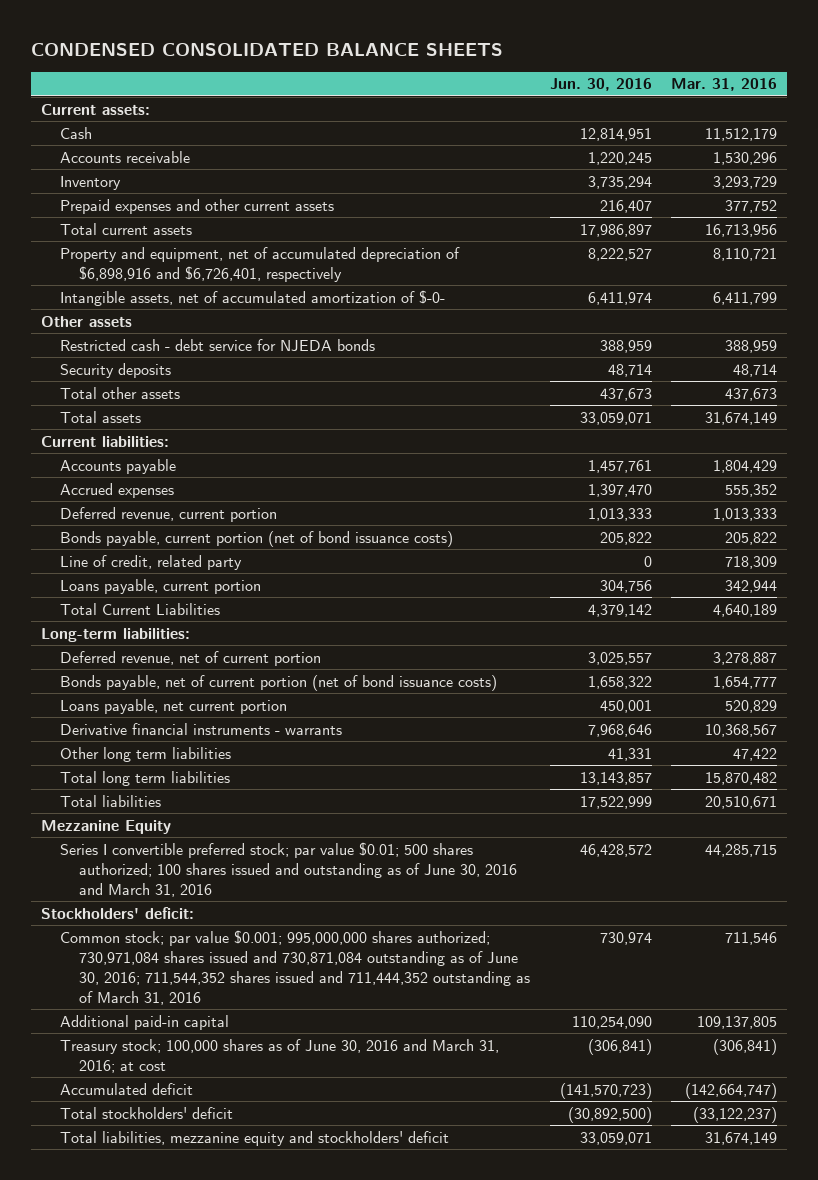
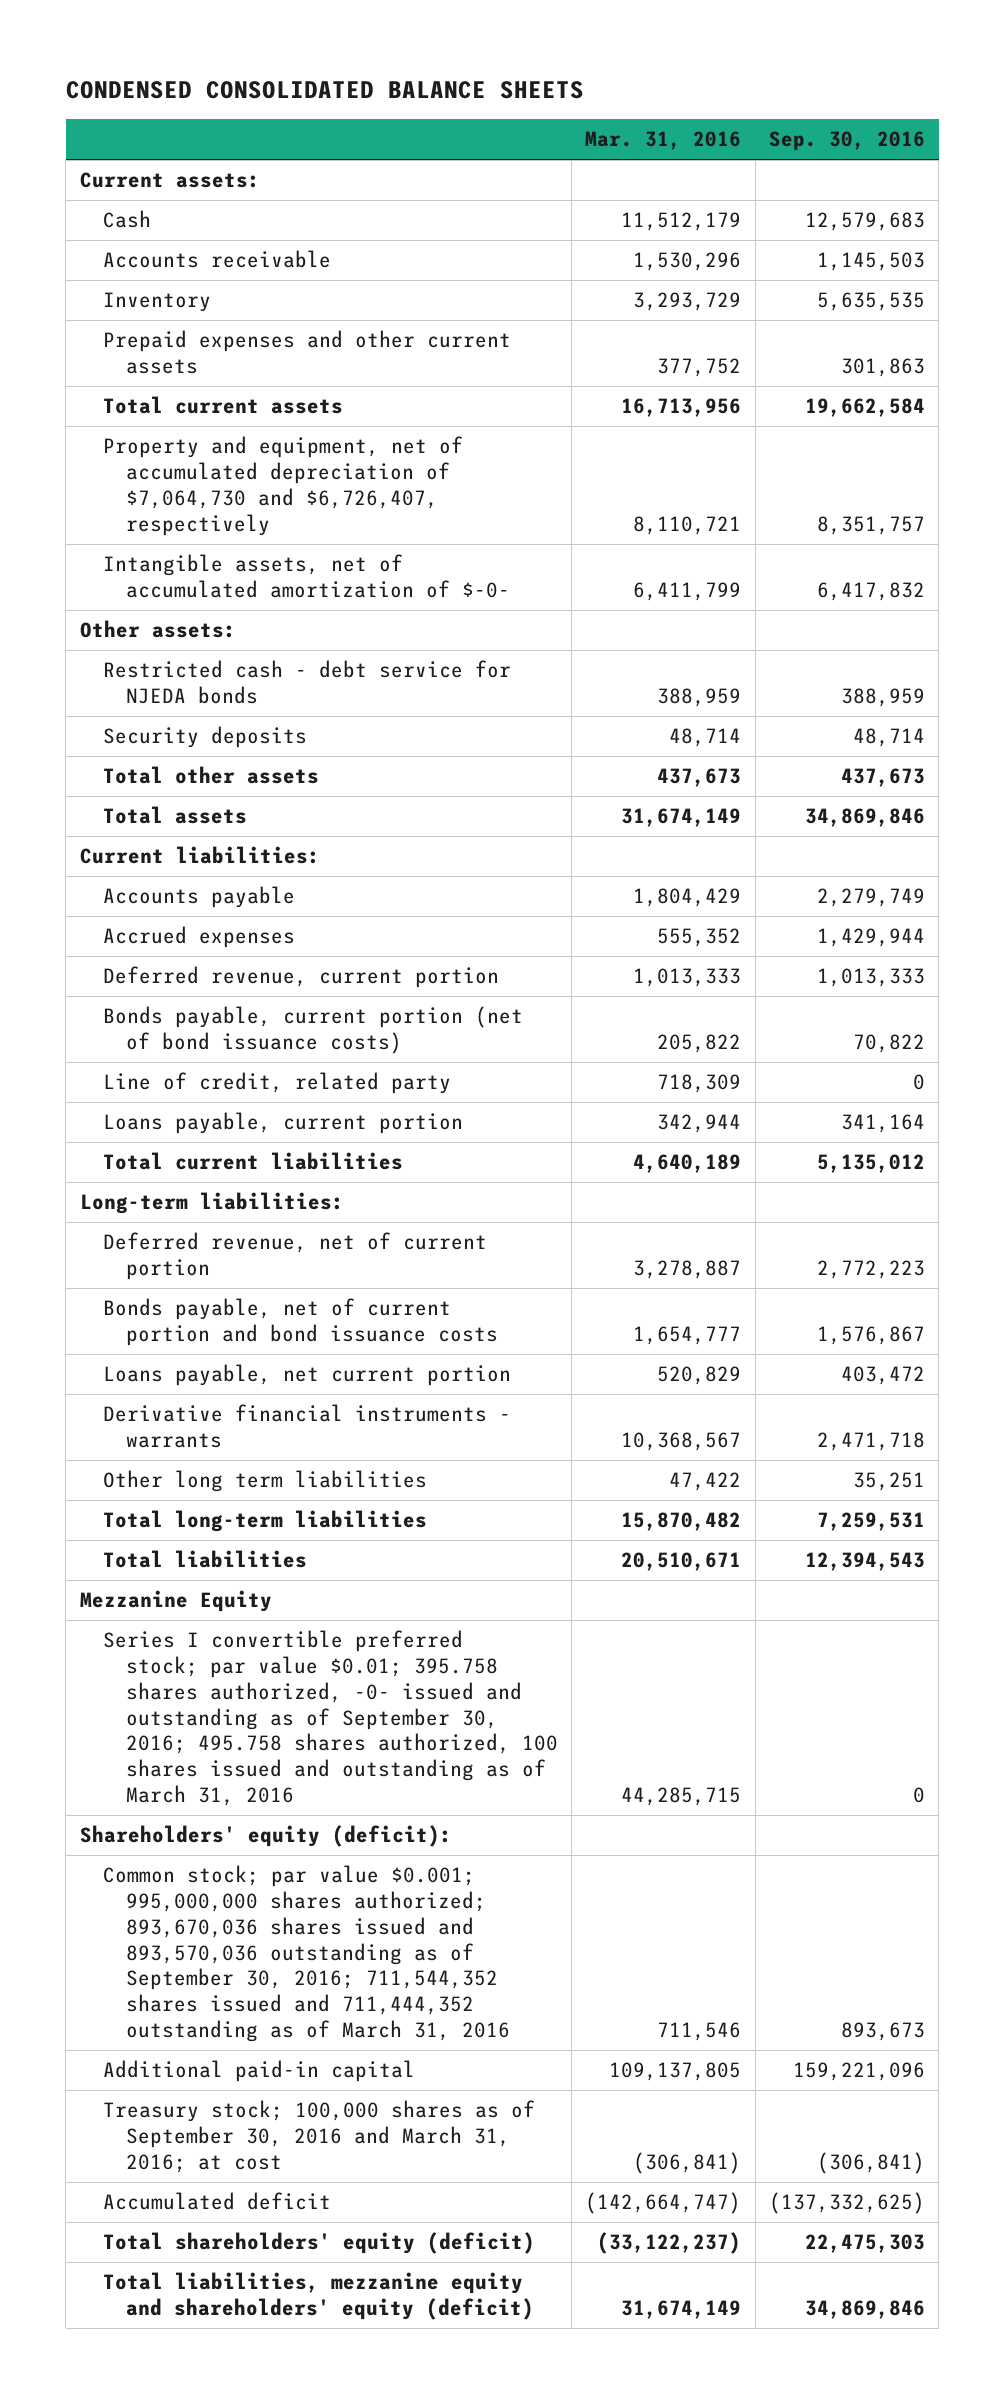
- | Jun. 30, 2016 | Mar. 31, 2016
+ | Mar. 31, 2016 | Sep. 30, 2016
- Property and equipment, net of accumulated depreciation of $6,898,916 and $6,726,401, respectively | 8,222,527 | 8,110,721
+ Property and equipment, net of accumulated depreciation of $7,064,730 and $6,726,407, respectively | 8,110,721 | 8,351,757
- Other assets
+ Other assets:
- Total Current Liabilities | 4,379,142 | 4,640,189
+ Total current liabilities | 4,640,189 | 5,135,012
- Bonds payable, net of current portion (net of bond issuance costs) | 1,658,322 | 1,654,777
+ Bonds payable, net of current portion and bond issuance costs | 1,654,777 | 1,576,867
- Total long term liabilities | 13,143,857 | 15,870,482
+ Total long-term liabilities | 15,870,482 | 7,259,531
- Series I convertible preferred stock; par value $0.01; 500 shares authorized; 100 shares issued and outstanding as of June 30, 2016 and March 31, 2016 | 46,428,572 | 44,285,715
- Stockholders' deficit:
- Common stock; par value $0.001; 995,000,000 shares authorized; 730,971,084 shares issued and 730,871,084 outstanding as of June 30, 2016; 711,544,352 shares issued and 711,444,352 outstanding as of March 31, 2016 | 730,974 | 711,546
+ Series I convertible preferred stock; par value $0.01; 395.758 shares authorized, -0- issued and outstanding as of September 30, 2016; 495.758 shares authorized, 100 shares issued and outstanding as of March 31, 2016 | 44,285,715 | 0
+ Shareholders' equity (deficit):
+ Common stock; par value $0.001; 995,000,000 shares authorized; 893,670,036 shares issued and 893,570,036 outstanding as of September 30, 2016; 711,544,352 shares issued and 711,444,352 outstanding as of March 31, 2016 | 711,546 | 893,673
- Treasury stock; 100,000 shares as of June 30, 2016 and March 31, 2016; at cost | (306,841) | (306,841)
+ Treasury stock; 100,000 shares as of September 30, 2016 and March 31, 2016; at cost | (306,841) | (306,841)
- Total stockholders' deficit | (30,892,500) | (33,122,237)
- Total liabilities, mezzanine equity and stockholders' deficit | 33,059,071 | 31,674,149
+ Total shareholders' equity (deficit) | (33,122,237) | 22,475,303
+ Total liabilities, mezzanine equity and shareholders' equity (deficit) | 31,674,149 | 34,869,846

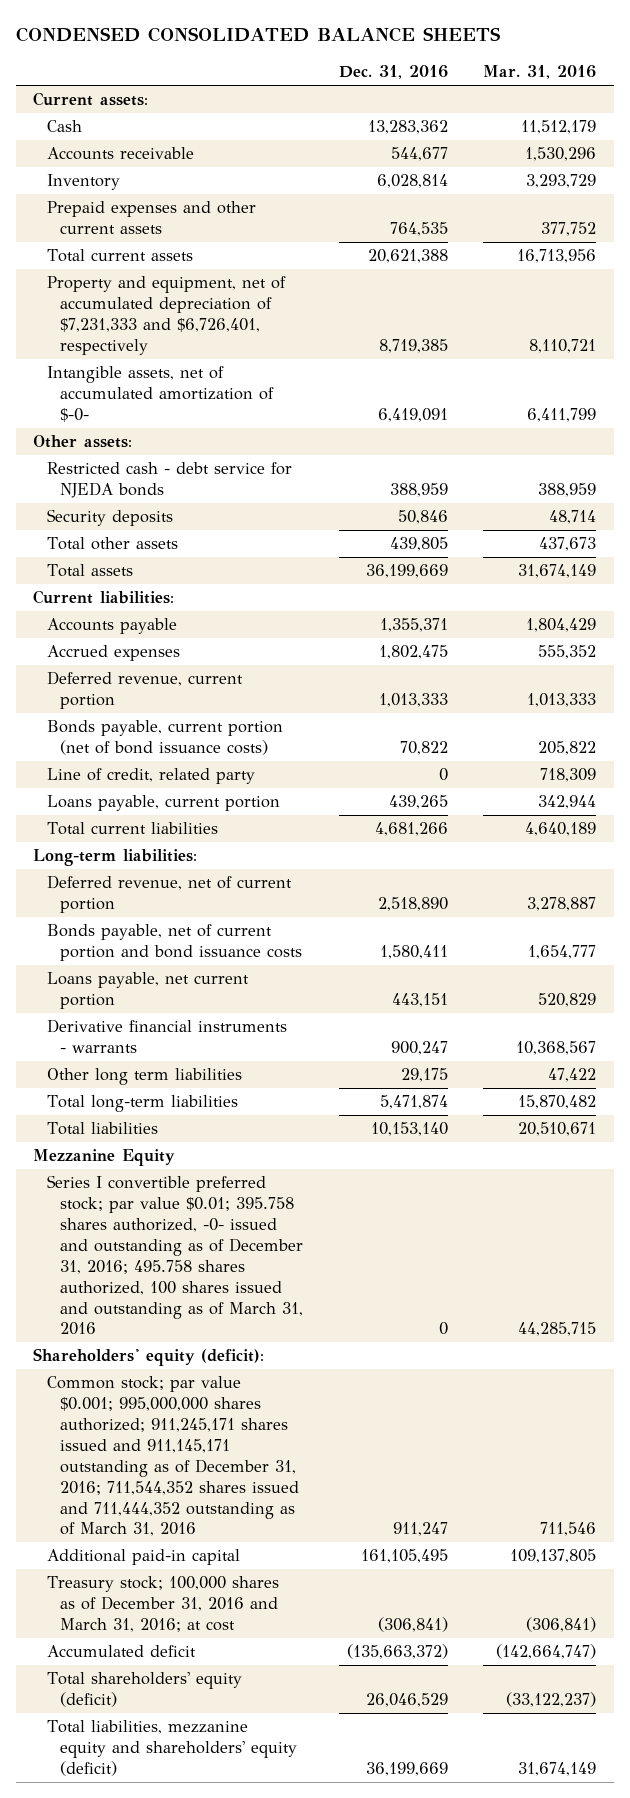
- | Mar. 31, 2016 | Sep. 30, 2016
+ | Dec. 31, 2016 | Mar. 31, 2016
- Property and equipment, net of accumulated depreciation of $7,064,730 and $6,726,407, respectively | 8,110,721 | 8,351,757
+ Property and equipment, net of accumulated depreciation of $7,231,333 and $6,726,401, respectively | 8,719,385 | 8,110,721
- Series I convertible preferred stock; par value $0.01; 395.758 shares authorized, -0- issued and outstanding as of September 30, 2016; 495.758 shares authorized, 100 shares issued and outstanding as of March 31, 2016 | 44,285,715 | 0
+ Series I convertible preferred stock; par value $0.01; 395.758 shares authorized, -0- issued and outstanding as of December 31, 2016; 495.758 shares authorized, 100 shares issued and outstanding as of March 31, 2016 | 0 | 44,285,715
- Common stock; par value $0.001; 995,000,000 shares authorized; 893,670,036 shares issued and 893,570,036 outstanding as of September 30, 2016; 711,544,352 shares issued and 711,444,352 outstanding as of March 31, 2016 | 711,546 | 893,673
+ Common stock; par value $0.001; 995,000,000 shares authorized; 911,245,171 shares issued and 911,145,171 outstanding as of December 31, 2016; 711,544,352 shares issued and 711,444,352 outstanding as of March 31, 2016 | 911,247 | 711,546
- Treasury stock; 100,000 shares as of September 30, 2016 and March 31, 2016; at cost | (306,841) | (306,841)
+ Treasury stock; 100,000 shares as of December 31, 2016 and March 31, 2016; at cost | (306,841) | (306,841)

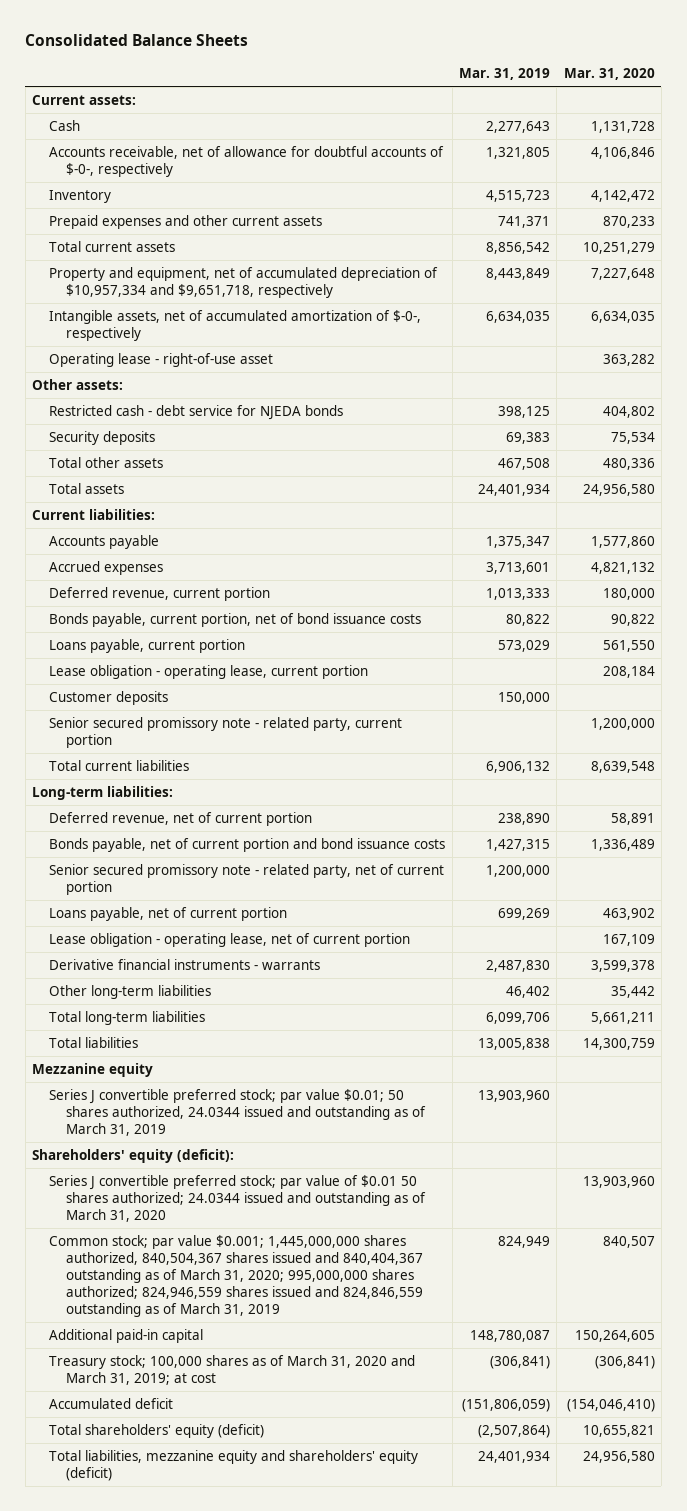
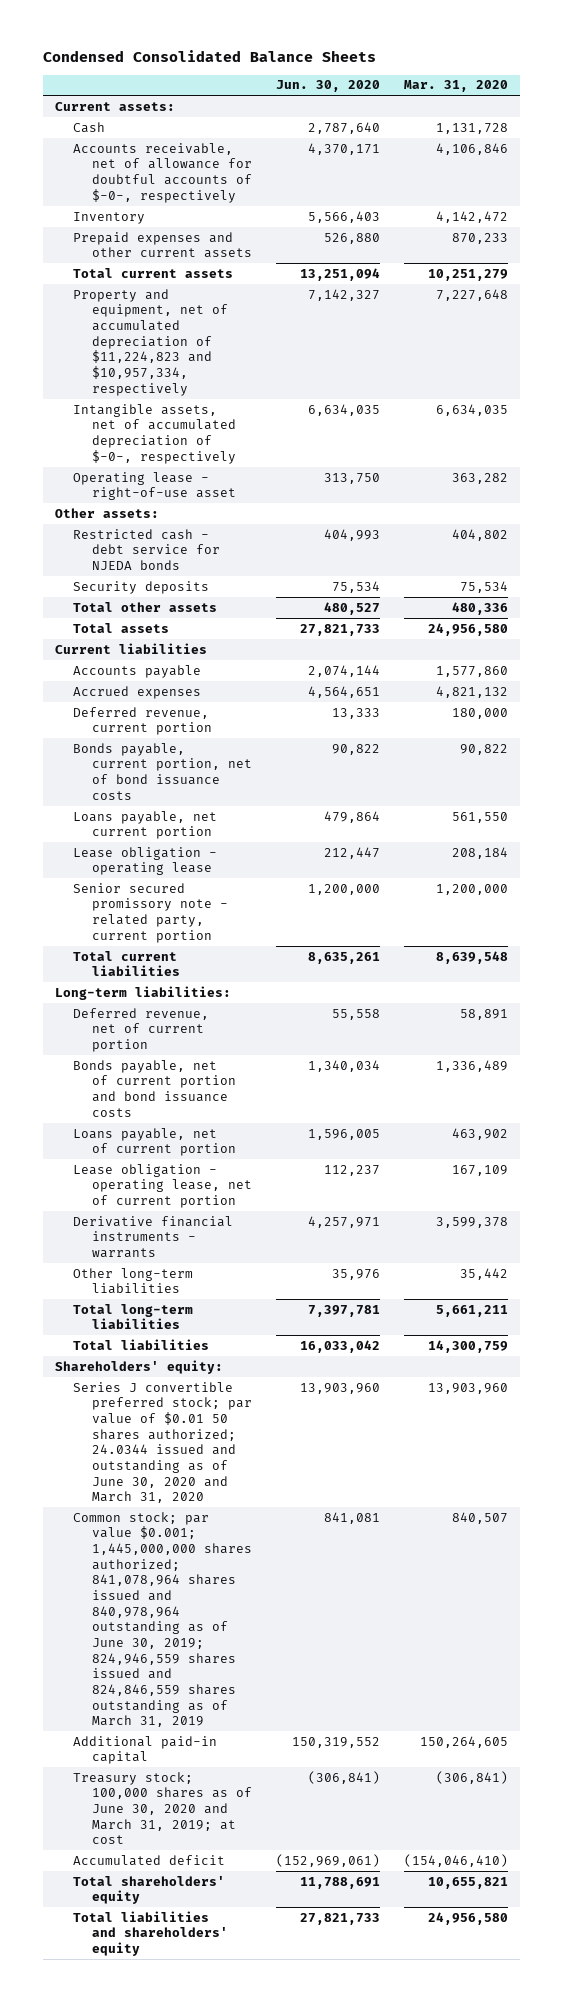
- Consolidated Balance Sheets
+ Condensed Consolidated Balance Sheets
- | Mar. 31, 2019 | Mar. 31, 2020
+ | Jun. 30, 2020 | Mar. 31, 2020
- Property and equipment, net of accumulated depreciation of $10,957,334 and $9,651,718, respectively | 8,443,849 | 7,227,648
- Intangible assets, net of accumulated amortization of $-0-, respectively | 6,634,035 | 6,634,035
+ Property and equipment, net of accumulated depreciation of $11,224,823 and $10,957,334, respectively | 7,142,327 | 7,227,648
+ Intangible assets, net of accumulated depreciation of $-0-, respectively | 6,634,035 | 6,634,035
- Current liabilities:
+ Current liabilities
- Loans payable, current portion | 573,029 | 561,550
- Lease obligation - operating lease, current portion | | 208,184
- Customer deposits | 150,000 |
+ Loans payable, net current portion | 479,864 | 561,550
+ Lease obligation - operating lease | 212,447 | 208,184
- Senior secured promissory note - related party, net of current portion | 1,200,000 |
- Mezzanine equity
- Series J convertible preferred stock; par value $0.01; 50 shares authorized, 24.0344 issued and outstanding as of March 31, 2019 | 13,903,960 |
- Shareholders' equity (deficit):
- Series J convertible preferred stock; par value of $0.01 50 shares authorized; 24.0344 issued and outstanding as of March 31, 2020 | | 13,903,960
- Common stock; par value $0.001; 1,445,000,000 shares authorized, 840,504,367 shares issued and 840,404,367 outstanding as of March 31, 2020; 995,000,000 shares authorized; 824,946,559 shares issued and 824,846,559 outstanding as of March 31, 2019 | 824,949 | 840,507
+ Shareholders' equity:
+ Series J convertible preferred stock; par value of $0.01 50 shares authorized; 24.0344 issued and outstanding as of June 30, 2020 and March 31, 2020 | 13,903,960 | 13,903,960
+ Common stock; par value $0.001; 1,445,000,000 shares authorized; 841,078,964 shares issued and 840,978,964 outstanding as of June 30, 2019; 824,946,559 shares issued and 824,846,559 shares outstanding as of March 31, 2019 | 841,081 | 840,507
- Treasury stock; 100,000 shares as of March 31, 2020 and March 31, 2019; at cost | (306,841) | (306,841)
+ Treasury stock; 100,000 shares as of June 30, 2020 and March 31, 2019; at cost | (306,841) | (306,841)
- Total shareholders' equity (deficit) | (2,507,864) | 10,655,821
- Total liabilities, mezzanine equity and shareholders' equity (deficit) | 24,401,934 | 24,956,580
+ Total shareholders' equity | 11,788,691 | 10,655,821
+ Total liabilities and shareholders' equity | 27,821,733 | 24,956,580

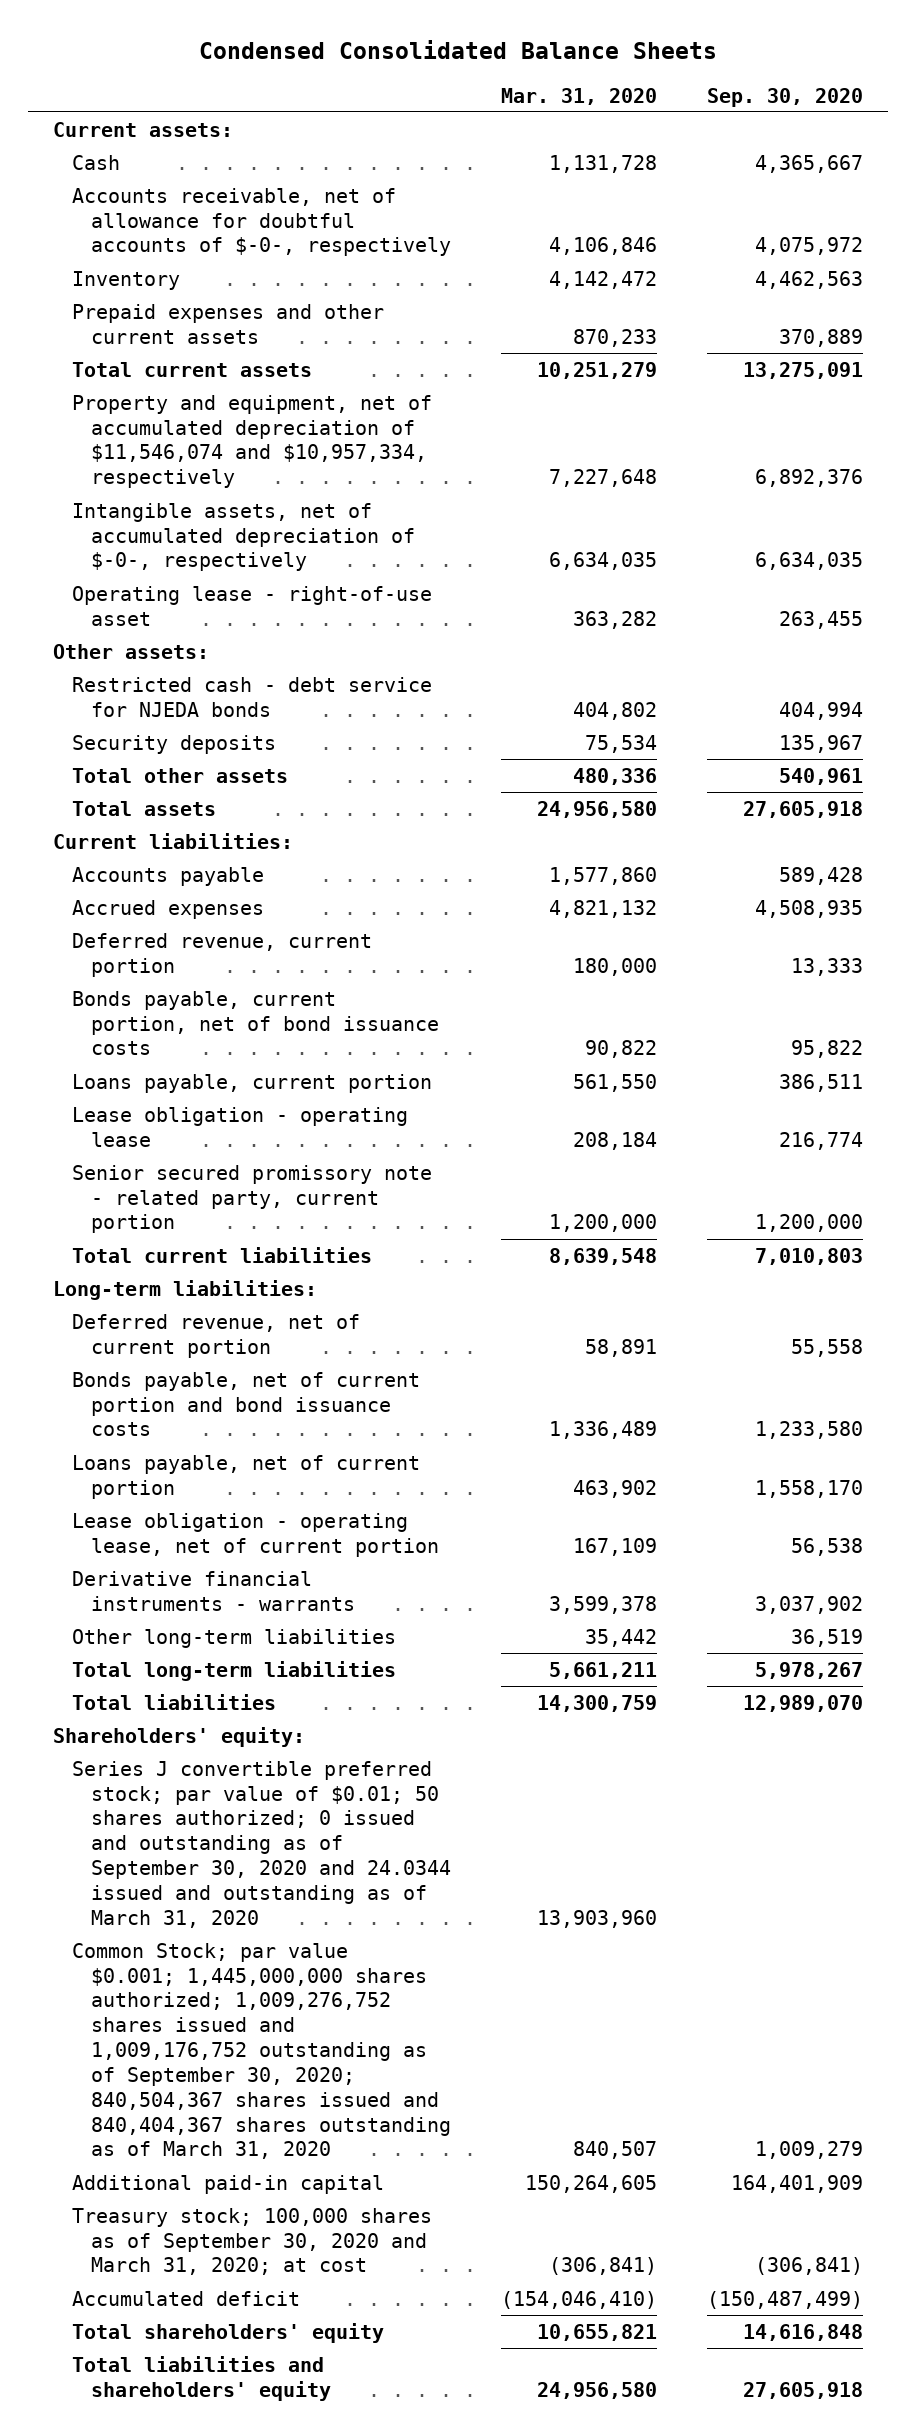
- | Jun. 30, 2020 | Mar. 31, 2020
+ | Mar. 31, 2020 | Sep. 30, 2020
- Property and equipment, net of accumulated depreciation of $11,224,823 and $10,957,334, respectively | 7,142,327 | 7,227,648
+ Property and equipment, net of accumulated depreciation of $11,546,074 and $10,957,334, respectively | 7,227,648 | 6,892,376
- Current liabilities
+ Current liabilities:
- Loans payable, net current portion | 479,864 | 561,550
+ Loans payable, current portion | 561,550 | 386,511
- Series J convertible preferred stock; par value of $0.01 50 shares authorized; 24.0344 issued and outstanding as of June 30, 2020 and March 31, 2020 | 13,903,960 | 13,903,960
- Common stock; par value $0.001; 1,445,000,000 shares authorized; 841,078,964 shares issued and 840,978,964 outstanding as of June 30, 2019; 824,946,559 shares issued and 824,846,559 shares outstanding as of March 31, 2019 | 841,081 | 840,507
+ Series J convertible preferred stock; par value of $0.01; 50 shares authorized; 0 issued and outstanding as of September 30, 2020 and 24.0344 issued and outstanding as of March 31, 2020 | 13,903,960 |
+ Common Stock; par value $0.001; 1,445,000,000 shares authorized; 1,009,276,752 shares issued and 1,009,176,752 outstanding as of September 30, 2020; 840,504,367 shares issued and 840,404,367 shares outstanding as of March 31, 2020 | 840,507 | 1,009,279
- Treasury stock; 100,000 shares as of June 30, 2020 and March 31, 2019; at cost | (306,841) | (306,841)
+ Treasury stock; 100,000 shares as of September 30, 2020 and March 31, 2020; at cost | (306,841) | (306,841)

